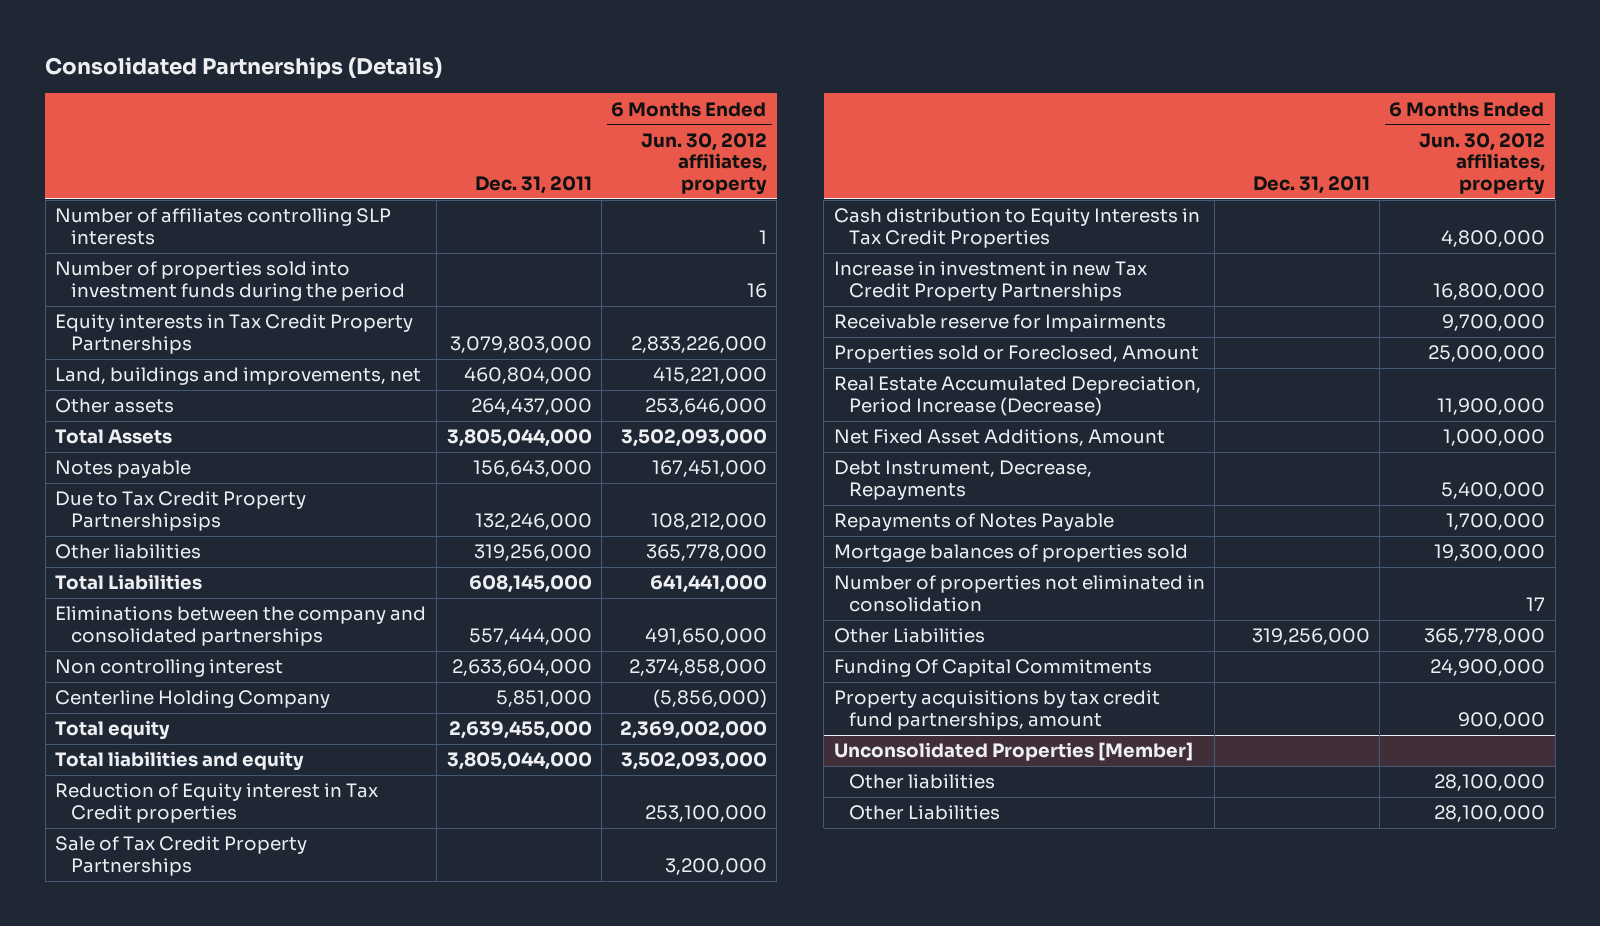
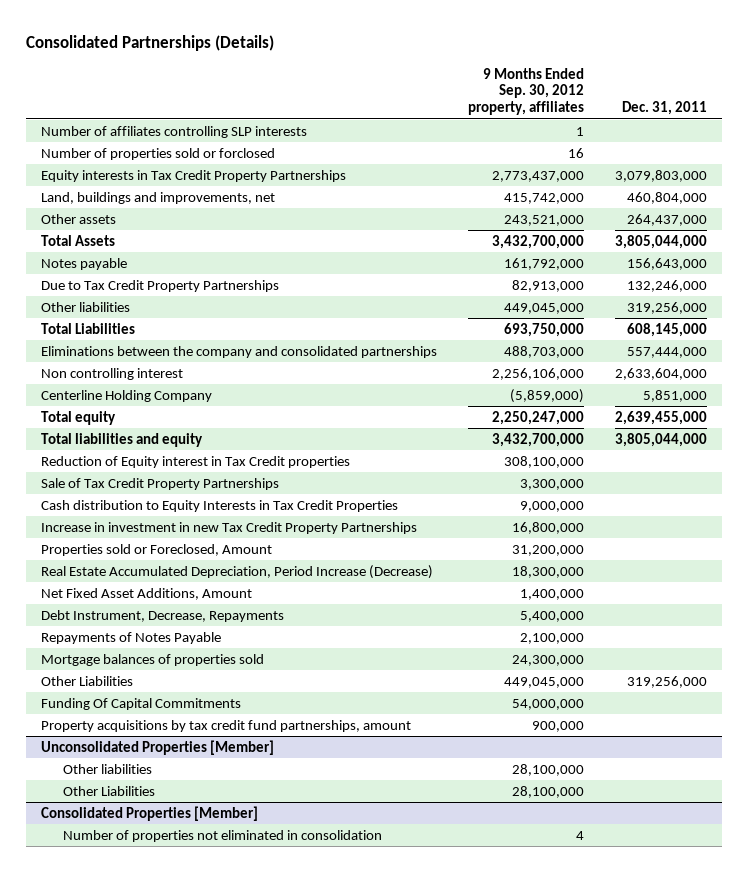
- | Dec. 31, 2011 | 6 Months Ended Jun. 30, 2012 affiliates, property
+ | 9 Months Ended Sep. 30, 2012 property, affiliates | Dec. 31, 2011
- Number of properties sold into investment funds during the period | | 16
+ Number of properties sold or forclosed | 16 |
- Due to Tax Credit Property Partnershipsips | 132,246,000 | 108,212,000
+ Due to Tax Credit Property Partnerships | 82,913,000 | 132,246,000
- Receivable reserve for Impairments | | 9,700,000
- Number of properties not eliminated in consolidation | | 17
+ Consolidated Properties [Member]
+ Number of properties not eliminated in consolidation | 4 |

